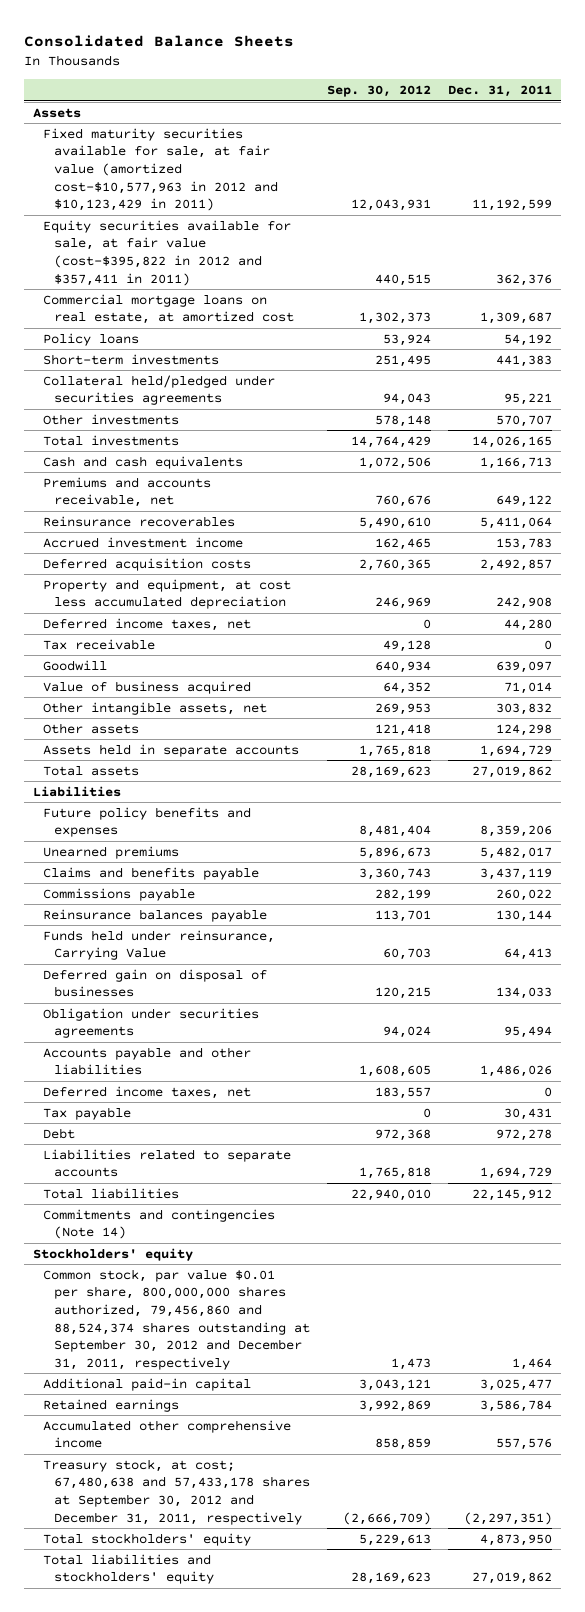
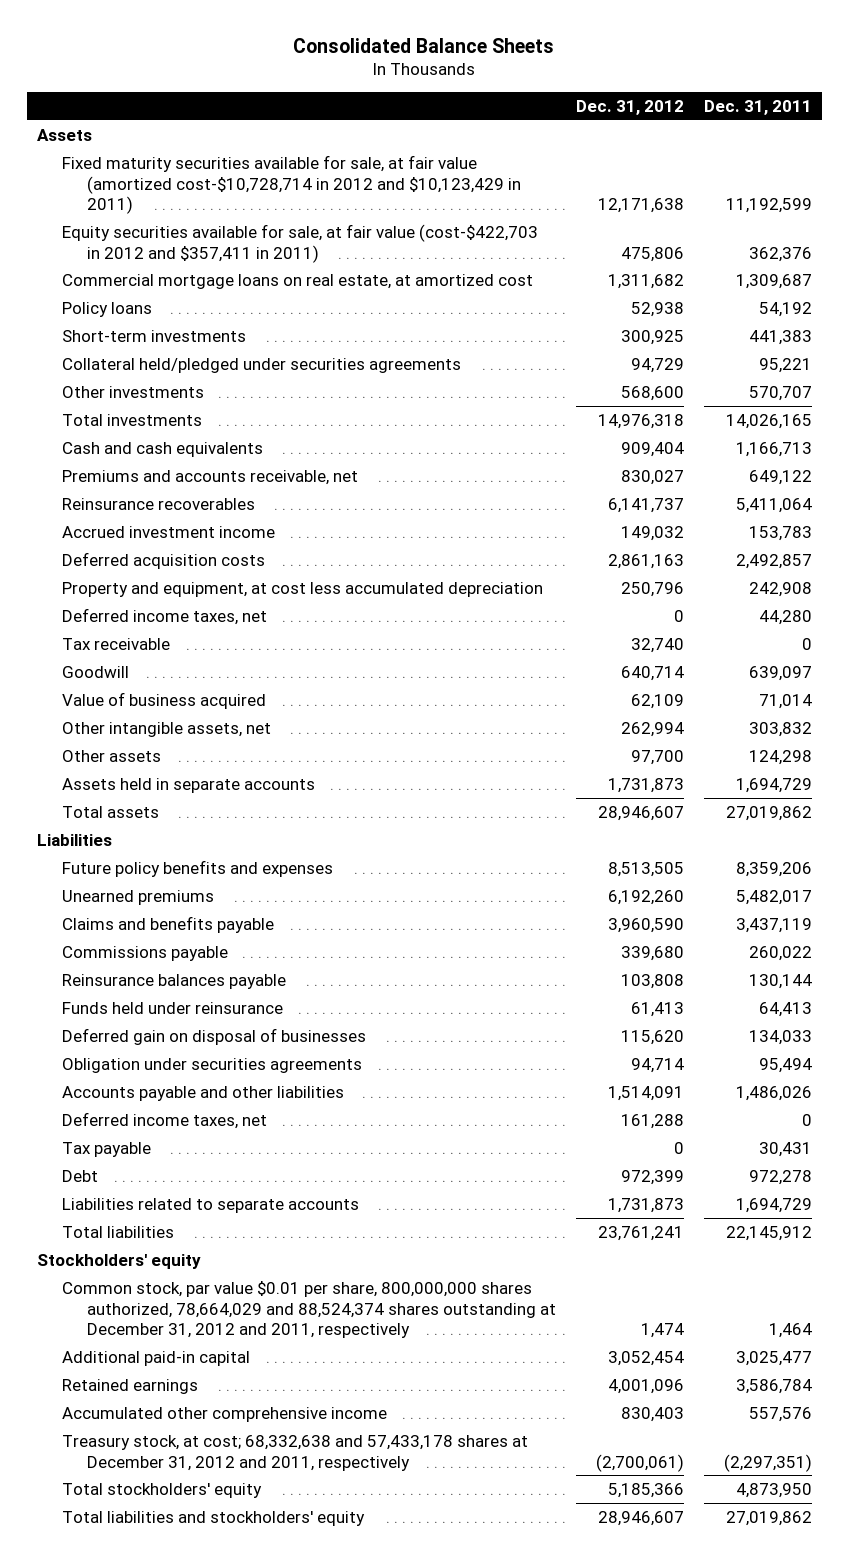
- | Sep. 30, 2012 | Dec. 31, 2011
+ | Dec. 31, 2012 | Dec. 31, 2011
- Fixed maturity securities available for sale, at fair value (amortized cost-$10,577,963 in 2012 and $10,123,429 in 2011) | 12,043,931 | 11,192,599
- Equity securities available for sale, at fair value (cost-$395,822 in 2012 and $357,411 in 2011) | 440,515 | 362,376
+ Fixed maturity securities available for sale, at fair value (amortized cost-$10,728,714 in 2012 and $10,123,429 in 2011) | 12,171,638 | 11,192,599
+ Equity securities available for sale, at fair value (cost-$422,703 in 2012 and $357,411 in 2011) | 475,806 | 362,376
- Funds held under reinsurance, Carrying Value | 60,703 | 64,413
+ Funds held under reinsurance | 61,413 | 64,413
- Commitments and contingencies (Note 14)
- Common stock, par value $0.01 per share, 800,000,000 shares authorized, 79,456,860 and 88,524,374 shares outstanding at September 30, 2012 and December 31, 2011, respectively | 1,473 | 1,464
+ Common stock, par value $0.01 per share, 800,000,000 shares authorized, 78,664,029 and 88,524,374 shares outstanding at December 31, 2012 and 2011, respectively | 1,474 | 1,464
- Treasury stock, at cost; 67,480,638 and 57,433,178 shares at September 30, 2012 and December 31, 2011, respectively | (2,666,709) | (2,297,351)
+ Treasury stock, at cost; 68,332,638 and 57,433,178 shares at December 31, 2012 and 2011, respectively | (2,700,061) | (2,297,351)

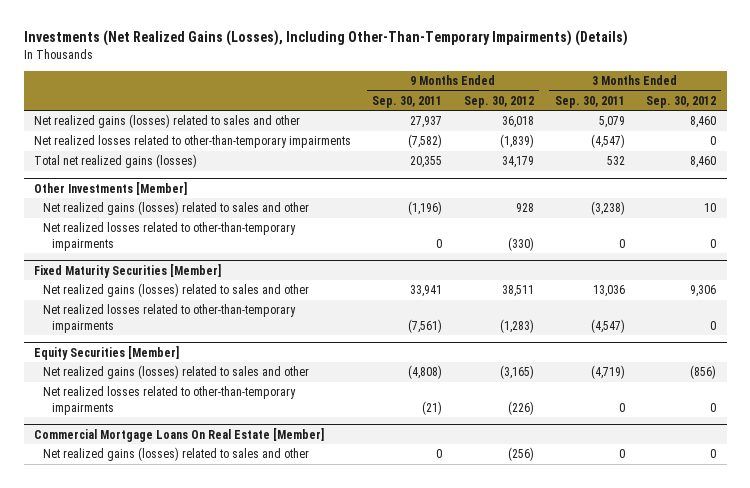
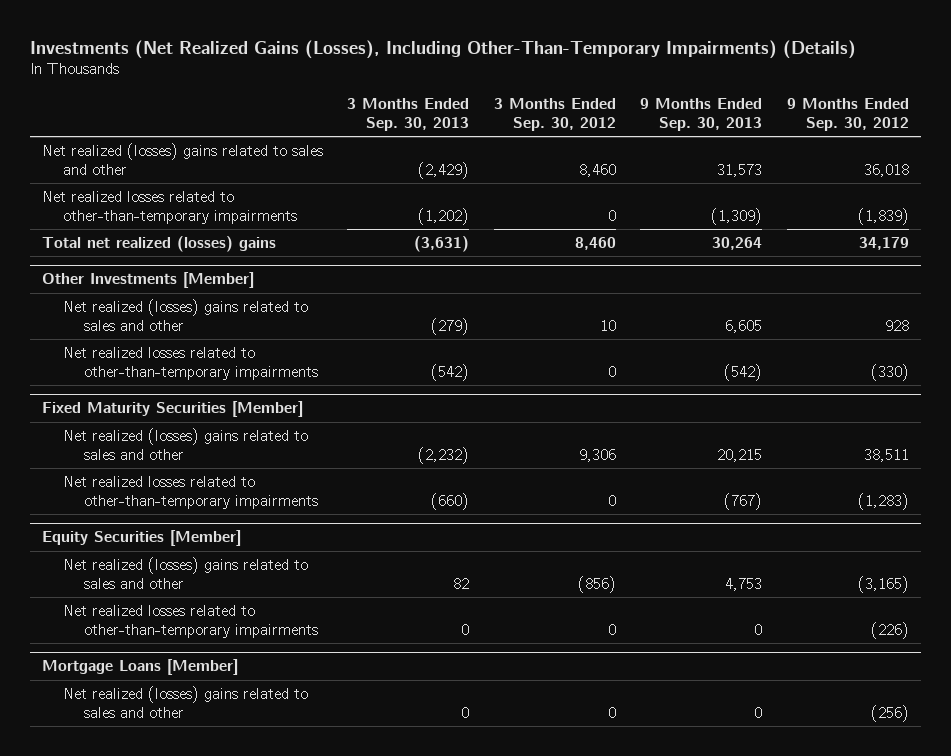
- | 9 Months Ended Sep. 30, 2011 | 9 Months Ended Sep. 30, 2012 | 3 Months Ended Sep. 30, 2011 | 3 Months Ended Sep. 30, 2012
+ | 3 Months Ended Sep. 30, 2013 | 3 Months Ended Sep. 30, 2012 | 9 Months Ended Sep. 30, 2013 | 9 Months Ended Sep. 30, 2012
- Net realized gains (losses) related to sales and other | 27,937 | 36,018 | 5,079 | 8,460
+ Net realized (losses) gains related to sales and other | (2,429) | 8,460 | 31,573 | 36,018
- Total net realized gains (losses) | 20,355 | 34,179 | 532 | 8,460
+ Total net realized (losses) gains | (3,631) | 8,460 | 30,264 | 34,179
@ Other Investments [Member]
- Net realized gains (losses) related to sales and other | (1,196) | 928 | (3,238) | 10
+ Net realized (losses) gains related to sales and other | (279) | 10 | 6,605 | 928
@ Fixed Maturity Securities [Member]
- Net realized gains (losses) related to sales and other | 33,941 | 38,511 | 13,036 | 9,306
+ Net realized (losses) gains related to sales and other | (2,232) | 9,306 | 20,215 | 38,511
@ Equity Securities [Member]
- Net realized gains (losses) related to sales and other | (4,808) | (3,165) | (4,719) | (856)
+ Net realized (losses) gains related to sales and other | 82 | (856) | 4,753 | (3,165)
- Commercial Mortgage Loans On Real Estate [Member]
- Net realized gains (losses) related to sales and other | 0 | (256) | 0 | 0
+ Mortgage Loans [Member]
+ Net realized (losses) gains related to sales and other | 0 | 0 | 0 | (256)

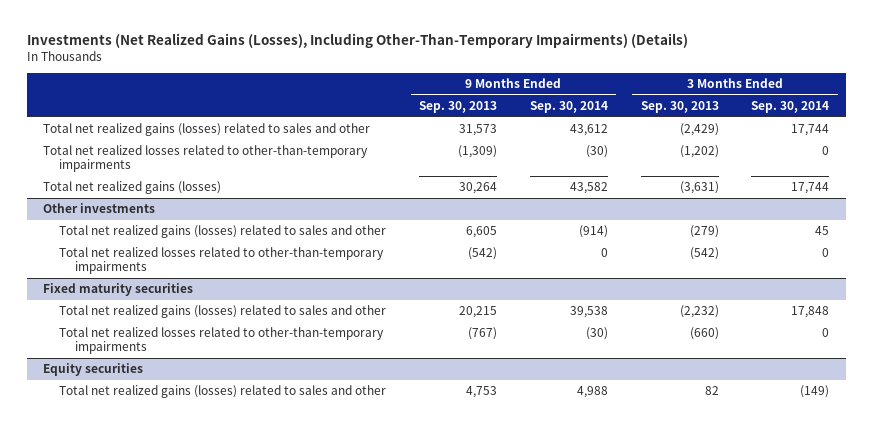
- | 3 Months Ended Sep. 30, 2013 | 3 Months Ended Sep. 30, 2012 | 9 Months Ended Sep. 30, 2013 | 9 Months Ended Sep. 30, 2012
+ | 9 Months Ended Sep. 30, 2013 | 9 Months Ended Sep. 30, 2014 | 3 Months Ended Sep. 30, 2013 | 3 Months Ended Sep. 30, 2014
- Net realized (losses) gains related to sales and other | (2,429) | 8,460 | 31,573 | 36,018
- Net realized losses related to other-than-temporary impairments | (1,202) | 0 | (1,309) | (1,839)
- Total net realized (losses) gains | (3,631) | 8,460 | 30,264 | 34,179
- Other Investments [Member]
- Net realized (losses) gains related to sales and other | (279) | 10 | 6,605 | 928
- Net realized losses related to other-than-temporary impairments | (542) | 0 | (542) | (330)
- Fixed Maturity Securities [Member]
- Net realized (losses) gains related to sales and other | (2,232) | 9,306 | 20,215 | 38,511
- Net realized losses related to other-than-temporary impairments | (660) | 0 | (767) | (1,283)
- Equity Securities [Member]
- Net realized (losses) gains related to sales and other | 82 | (856) | 4,753 | (3,165)
- Net realized losses related to other-than-temporary impairments | 0 | 0 | 0 | (226)
- Mortgage Loans [Member]
- Net realized (losses) gains related to sales and other | 0 | 0 | 0 | (256)
+ Total net realized gains (losses) related to sales and other | 31,573 | 43,612 | (2,429) | 17,744
+ Total net realized losses related to other-than-temporary impairments | (1,309) | (30) | (1,202) | 0
+ Total net realized gains (losses) | 30,264 | 43,582 | (3,631) | 17,744
+ Other investments
+ Total net realized gains (losses) related to sales and other | 6,605 | (914) | (279) | 45
+ Total net realized losses related to other-than-temporary impairments | (542) | 0 | (542) | 0
+ Fixed maturity securities
+ Total net realized gains (losses) related to sales and other | 20,215 | 39,538 | (2,232) | 17,848
+ Total net realized losses related to other-than-temporary impairments | (767) | (30) | (660) | 0
+ Equity securities
+ Total net realized gains (losses) related to sales and other | 4,753 | 4,988 | 82 | (149)

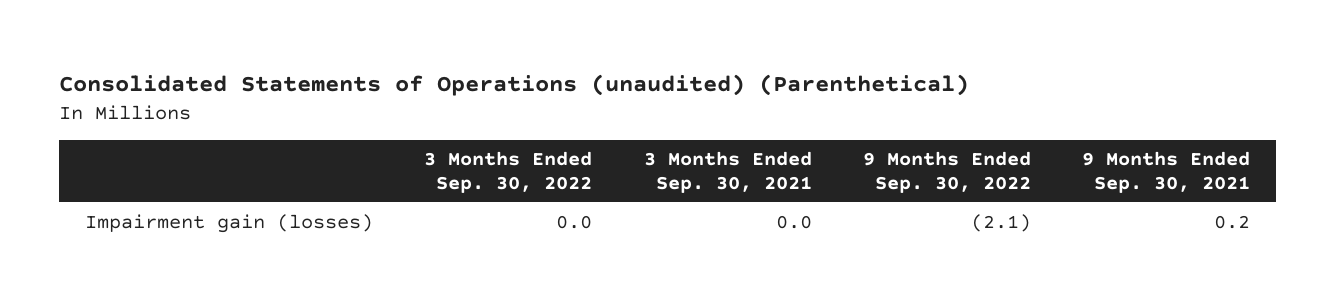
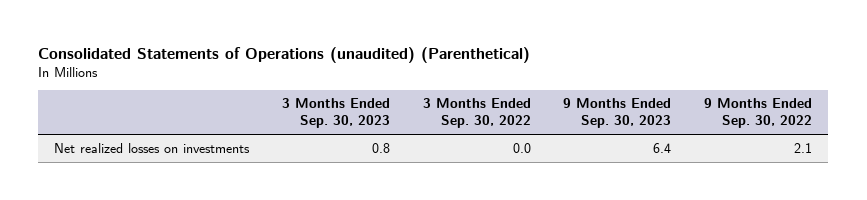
- | 3 Months Ended Sep. 30, 2022 | 3 Months Ended Sep. 30, 2021 | 9 Months Ended Sep. 30, 2022 | 9 Months Ended Sep. 30, 2021
+ | 3 Months Ended Sep. 30, 2023 | 3 Months Ended Sep. 30, 2022 | 9 Months Ended Sep. 30, 2023 | 9 Months Ended Sep. 30, 2022
- Impairment gain (losses) | 0.0 | 0.0 | (2.1) | 0.2
+ Net realized losses on investments | 0.8 | 0.0 | 6.4 | 2.1

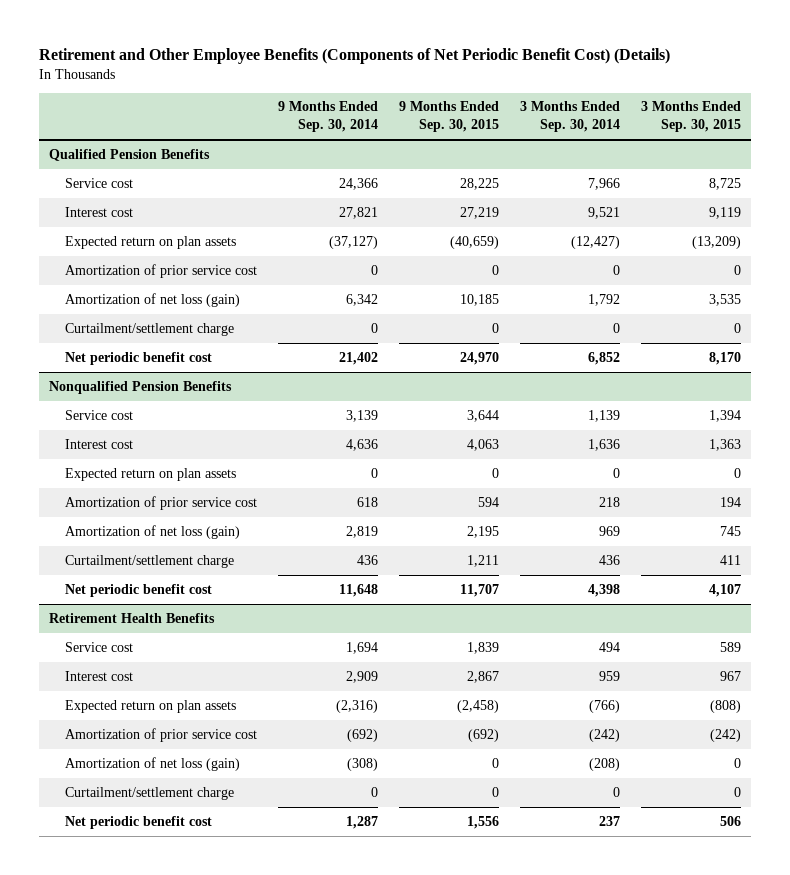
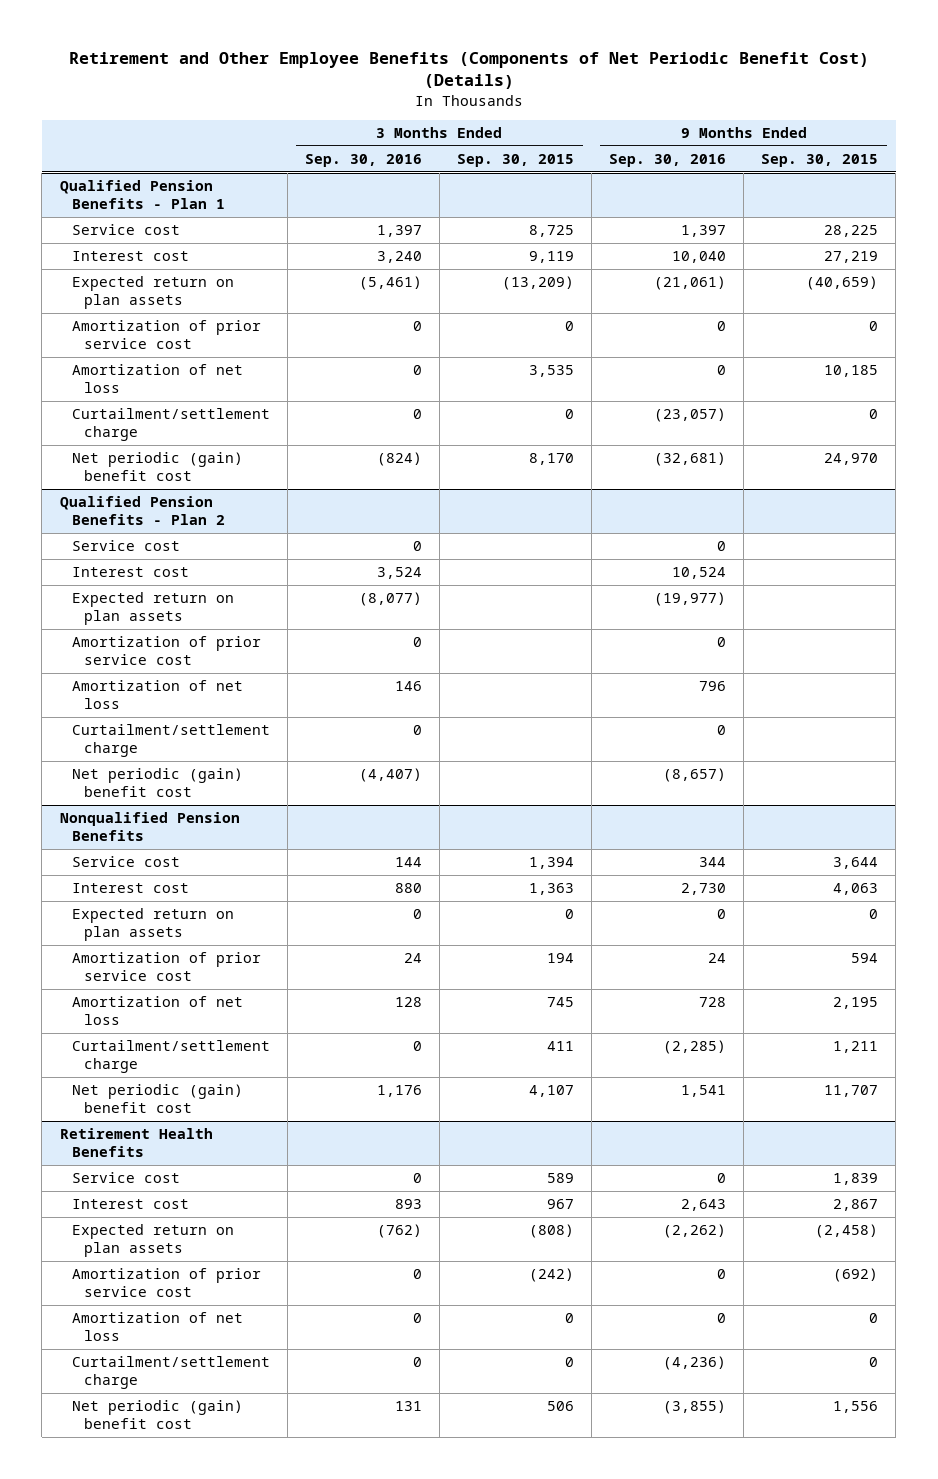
- | 9 Months Ended Sep. 30, 2014 | 9 Months Ended Sep. 30, 2015 | 3 Months Ended Sep. 30, 2014 | 3 Months Ended Sep. 30, 2015
+ | 3 Months Ended Sep. 30, 2016 | 3 Months Ended Sep. 30, 2015 | 9 Months Ended Sep. 30, 2016 | 9 Months Ended Sep. 30, 2015
- Qualified Pension Benefits
+ Qualified Pension Benefits - Plan 1
- Amortization of net loss (gain) | 6,342 | 10,185 | 1,792 | 3,535
+ Amortization of net loss | 0 | 3,535 | 0 | 10,185
- Net periodic benefit cost | 21,402 | 24,970 | 6,852 | 8,170
+ Net periodic (gain) benefit cost | (824) | 8,170 | (32,681) | 24,970
+ Qualified Pension Benefits - Plan 2
+ Service cost | 0 | | 0 |
+ Interest cost | 3,524 | | 10,524 |
+ Expected return on plan assets | (8,077) | | (19,977) |
+ Amortization of prior service cost | 0 | | 0 |
+ Amortization of net loss | 146 | | 796 |
+ Curtailment/settlement charge | 0 | | 0 |
+ Net periodic (gain) benefit cost | (4,407) | | (8,657) |
@ Nonqualified Pension Benefits
- Amortization of net loss (gain) | 2,819 | 2,195 | 969 | 745
+ Amortization of net loss | 128 | 745 | 728 | 2,195
- Net periodic benefit cost | 11,648 | 11,707 | 4,398 | 4,107
+ Net periodic (gain) benefit cost | 1,176 | 4,107 | 1,541 | 11,707
@ Retirement Health Benefits
- Amortization of net loss (gain) | (308) | 0 | (208) | 0
+ Amortization of net loss | 0 | 0 | 0 | 0
- Net periodic benefit cost | 1,287 | 1,556 | 237 | 506
+ Net periodic (gain) benefit cost | 131 | 506 | (3,855) | 1,556

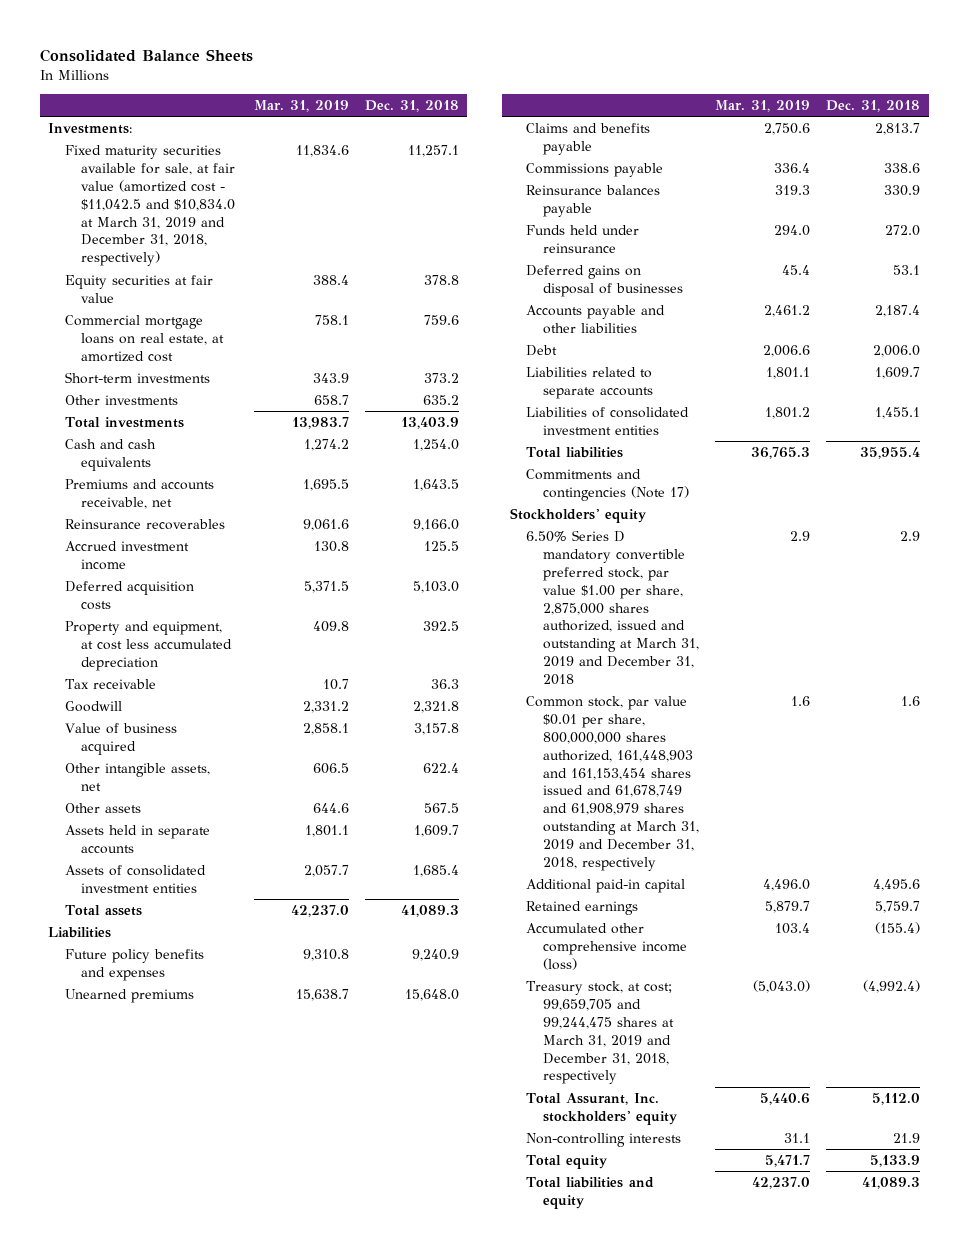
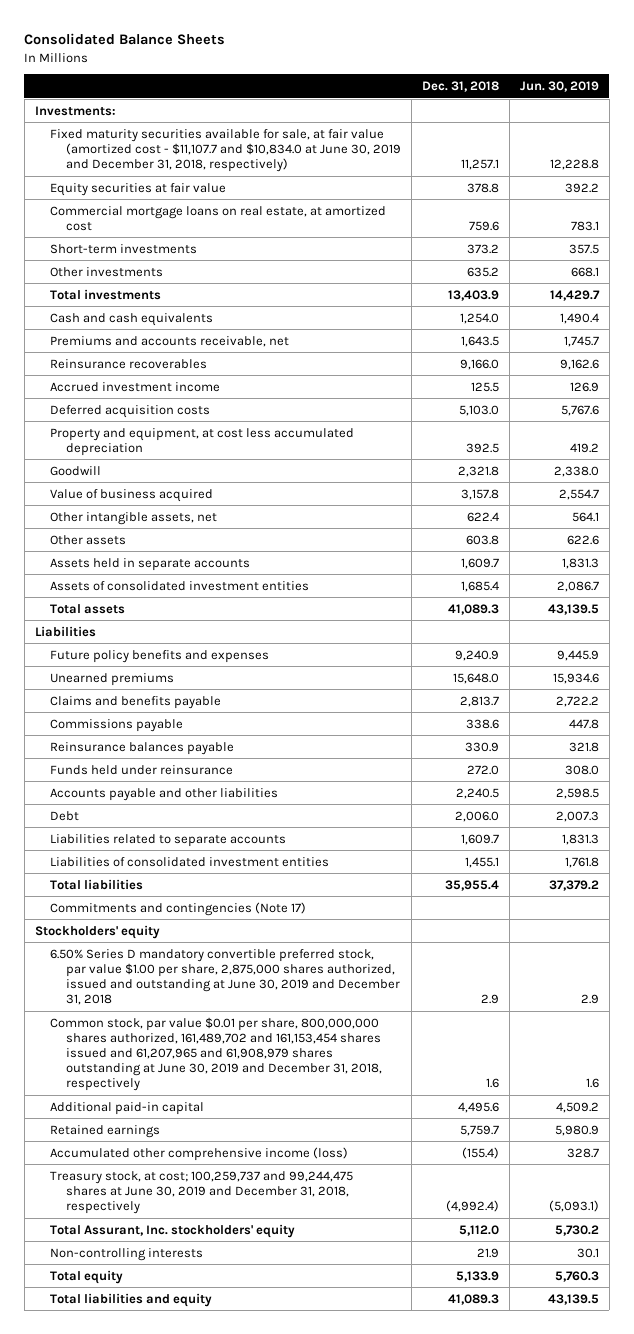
- | Mar. 31, 2019 | Dec. 31, 2018
+ | Dec. 31, 2018 | Jun. 30, 2019
- Fixed maturity securities available for sale, at fair value (amortized cost - $11,042.5 and $10,834.0 at March 31, 2019 and December 31, 2018, respectively) | 11,834.6 | 11,257.1
+ Fixed maturity securities available for sale, at fair value (amortized cost - $11,107.7 and $10,834.0 at June 30, 2019 and December 31, 2018, respectively) | 11,257.1 | 12,228.8
- Tax receivable | 10.7 | 36.3
- Other assets | 644.6 | 567.5
+ Other assets | 603.8 | 622.6
- Deferred gains on disposal of businesses | 45.4 | 53.1
- Accounts payable and other liabilities | 2,461.2 | 2,187.4
+ Accounts payable and other liabilities | 2,240.5 | 2,598.5
- 6.50% Series D mandatory convertible preferred stock, par value $1.00 per share, 2,875,000 shares authorized, issued and outstanding at March 31, 2019 and December 31, 2018 | 2.9 | 2.9
- Common stock, par value $0.01 per share, 800,000,000 shares authorized, 161,448,903 and 161,153,454 shares issued and 61,678,749 and 61,908,979 shares outstanding at March 31, 2019 and December 31, 2018, respectively | 1.6 | 1.6
+ 6.50% Series D mandatory convertible preferred stock, par value $1.00 per share, 2,875,000 shares authorized, issued and outstanding at June 30, 2019 and December 31, 2018 | 2.9 | 2.9
+ Common stock, par value $0.01 per share, 800,000,000 shares authorized, 161,489,702 and 161,153,454 shares issued and 61,207,965 and 61,908,979 shares outstanding at June 30, 2019 and December 31, 2018, respectively | 1.6 | 1.6
- Treasury stock, at cost; 99,659,705 and 99,244,475 shares at March 31, 2019 and December 31, 2018, respectively | (5,043.0) | (4,992.4)
+ Treasury stock, at cost; 100,259,737 and 99,244,475 shares at June 30, 2019 and December 31, 2018, respectively | (4,992.4) | (5,093.1)

